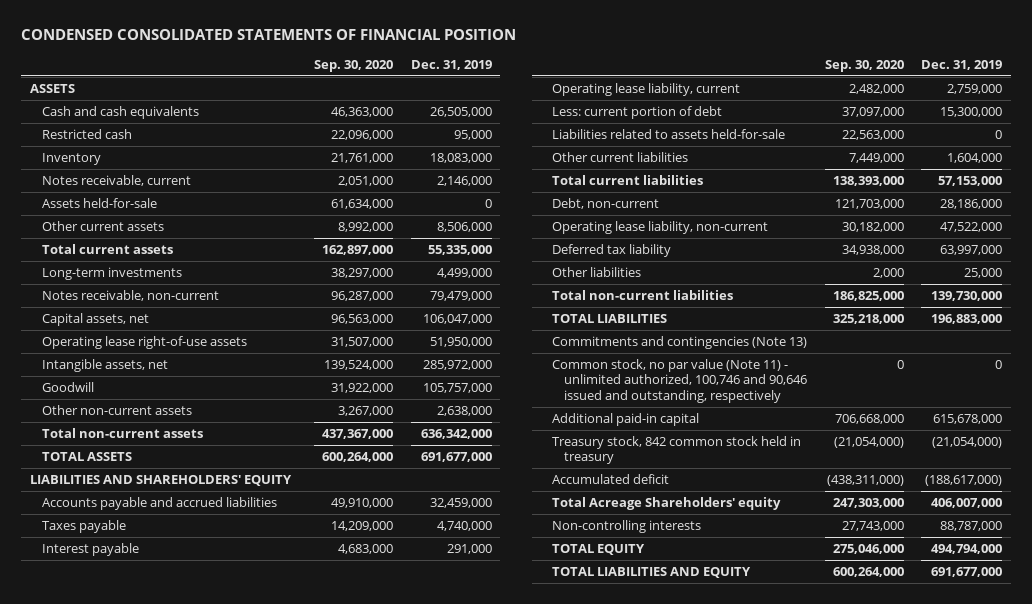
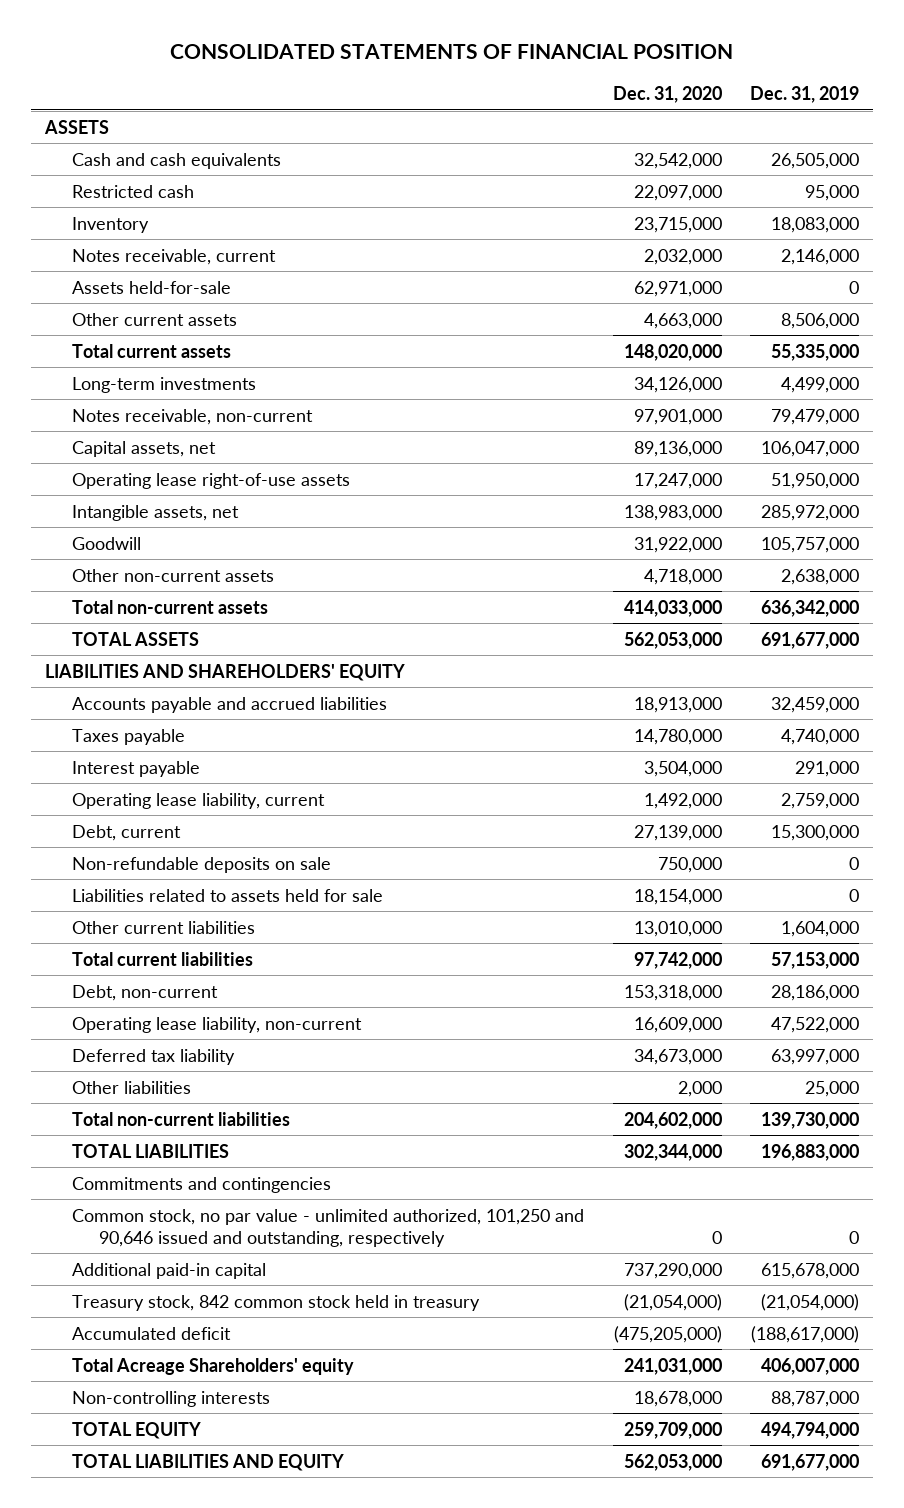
- CONDENSED CONSOLIDATED STATEMENTS OF FINANCIAL POSITION
+ CONSOLIDATED STATEMENTS OF FINANCIAL POSITION
- | Sep. 30, 2020 | Dec. 31, 2019
+ | Dec. 31, 2020 | Dec. 31, 2019
- Less: current portion of debt | 37,097,000 | 15,300,000
- Liabilities related to assets held-for-sale | 22,563,000 | 0
+ Debt, current | 27,139,000 | 15,300,000
+ Non-refundable deposits on sale | 750,000 | 0
+ Liabilities related to assets held for sale | 18,154,000 | 0
- Commitments and contingencies (Note 13)
- Common stock, no par value (Note 11) - unlimited authorized, 100,746 and 90,646 issued and outstanding, respectively | 0 | 0
+ Commitments and contingencies
+ Common stock, no par value - unlimited authorized, 101,250 and 90,646 issued and outstanding, respectively | 0 | 0

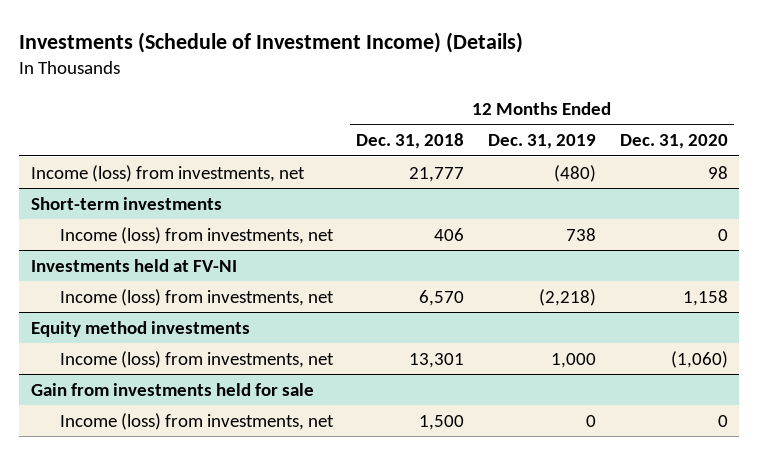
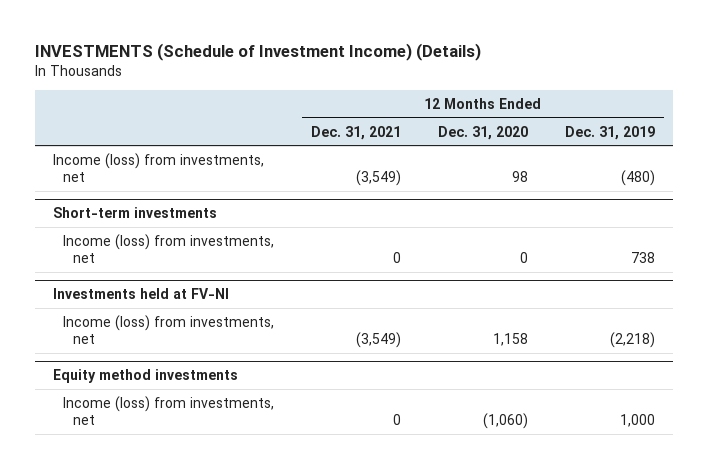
- Investments (Schedule of Investment Income) (Details)
+ INVESTMENTS (Schedule of Investment Income) (Details)
- | 12 Months Ended Dec. 31, 2018 | 12 Months Ended Dec. 31, 2019 | 12 Months Ended Dec. 31, 2020
+ | 12 Months Ended Dec. 31, 2021 | 12 Months Ended Dec. 31, 2020 | 12 Months Ended Dec. 31, 2019
- Gain from investments held for sale
- Income (loss) from investments, net | 1,500 | 0 | 0

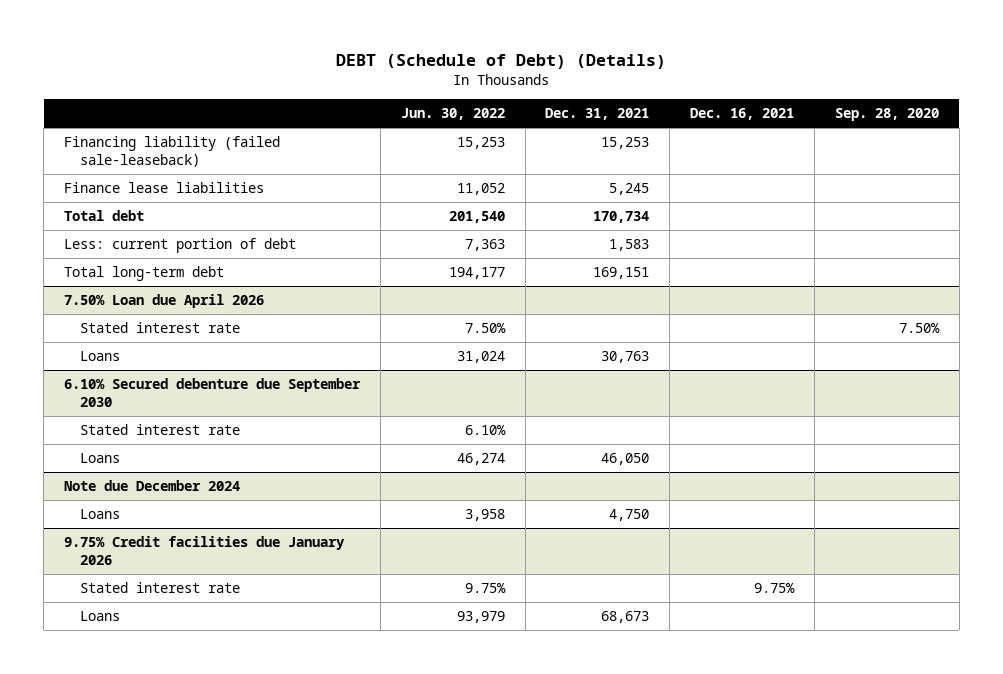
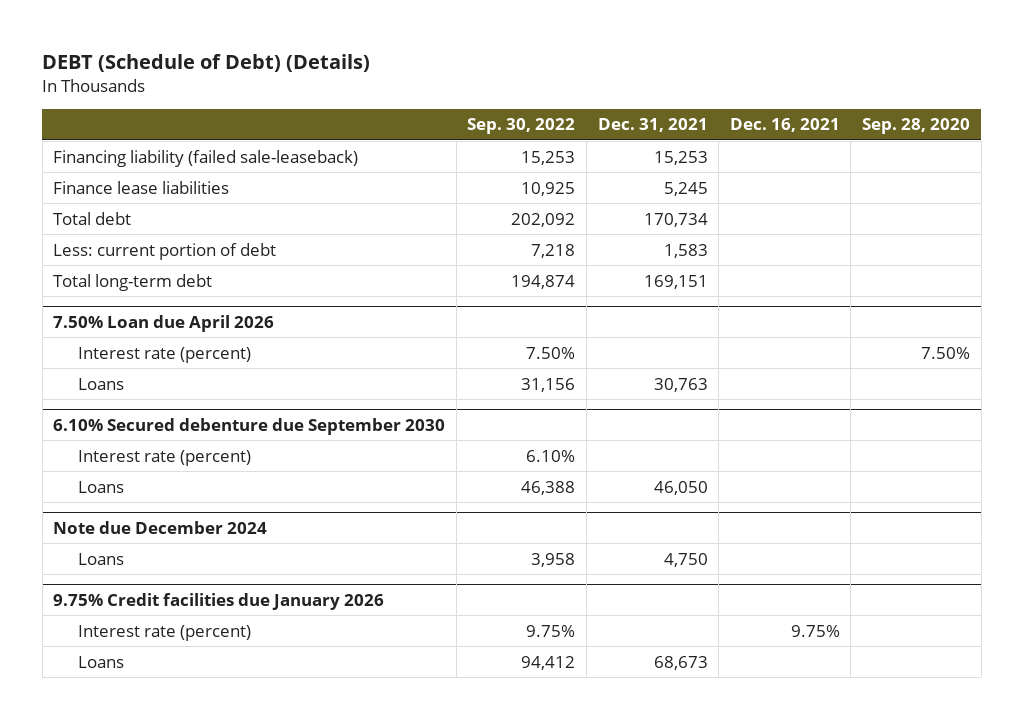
- | Jun. 30, 2022 | Dec. 31, 2021 | Dec. 16, 2021 | Sep. 28, 2020
+ | Sep. 30, 2022 | Dec. 31, 2021 | Dec. 16, 2021 | Sep. 28, 2020
@ 7.50% Loan due April 2026
- Stated interest rate | 7.50% | | | 7.50%
+ Interest rate (percent) | 7.50% | | | 7.50%
@ 6.10% Secured debenture due September 2030
- Stated interest rate | 6.10% | | |
+ Interest rate (percent) | 6.10% | | |
@ 9.75% Credit facilities due January 2026
- Stated interest rate | 9.75% | | 9.75% |
+ Interest rate (percent) | 9.75% | | 9.75% |

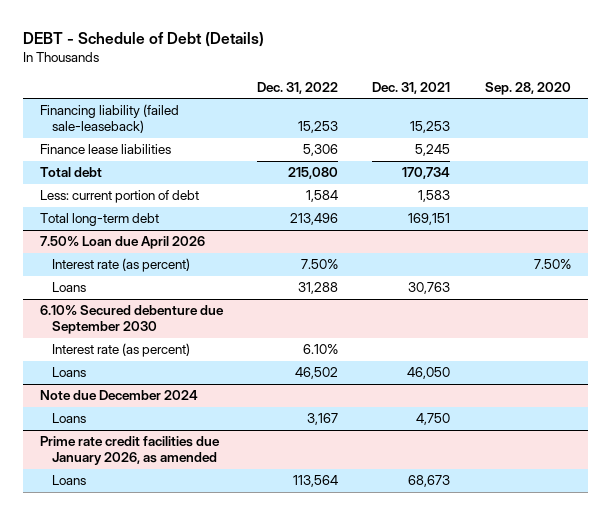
- DEBT (Schedule of Debt) (Details)
+ DEBT - Schedule of Debt (Details)
- | Sep. 30, 2022 | Dec. 31, 2021 | Dec. 16, 2021 | Sep. 28, 2020
+ | Dec. 31, 2022 | Dec. 31, 2021 | Sep. 28, 2020
@ 7.50% Loan due April 2026
- Interest rate (percent) | 7.50% | | | 7.50%
+ Interest rate (as percent) | 7.50% | | 7.50%
@ 6.10% Secured debenture due September 2030
- Interest rate (percent) | 6.10% | | |
+ Interest rate (as percent) | 6.10% | |
- 9.75% Credit facilities due January 2026
- Interest rate (percent) | 9.75% | | 9.75% |
+ Prime rate credit facilities due January 2026, as amended

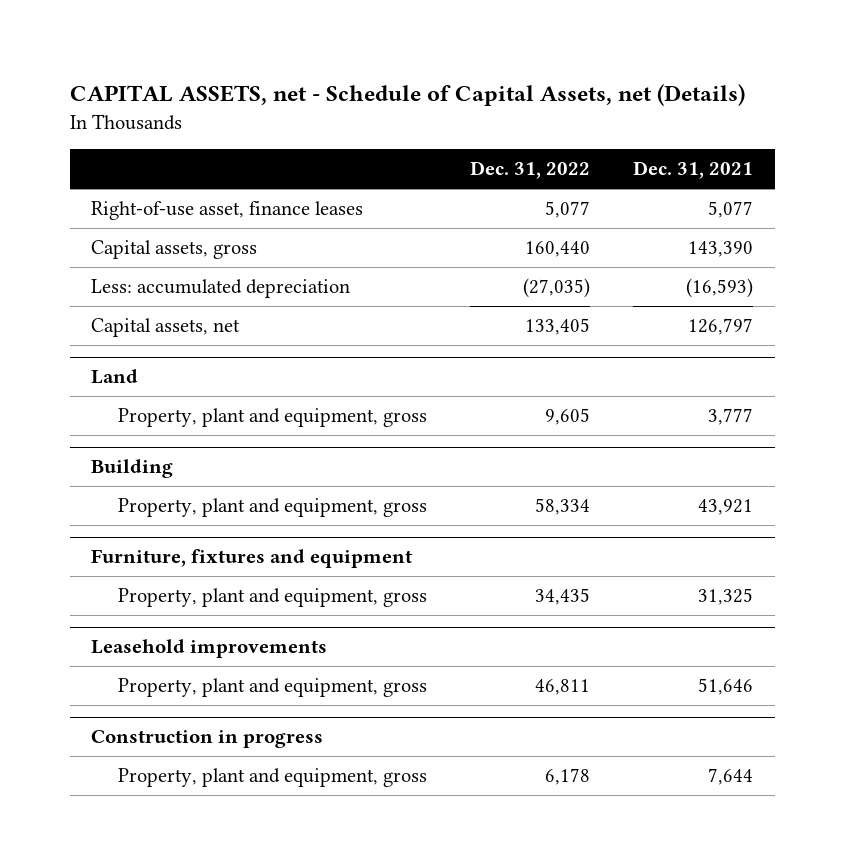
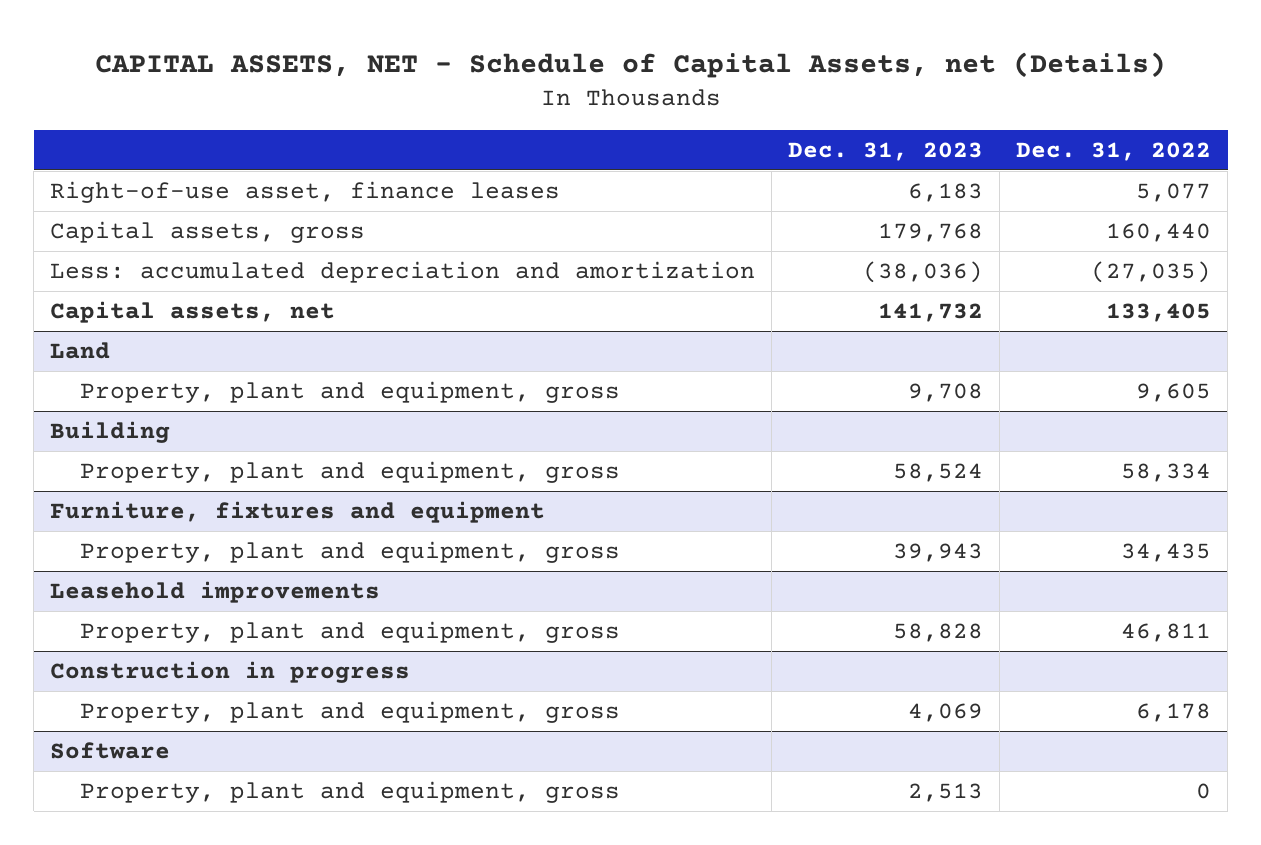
- CAPITAL ASSETS, net - Schedule of Capital Assets, net (Details)
+ CAPITAL ASSETS, NET - Schedule of Capital Assets, net (Details)
- | Dec. 31, 2022 | Dec. 31, 2021
+ | Dec. 31, 2023 | Dec. 31, 2022
- Less: accumulated depreciation | (27,035) | (16,593)
+ Less: accumulated depreciation and amortization | (38,036) | (27,035)
+ Software
+ Property, plant and equipment, gross | 2,513 | 0

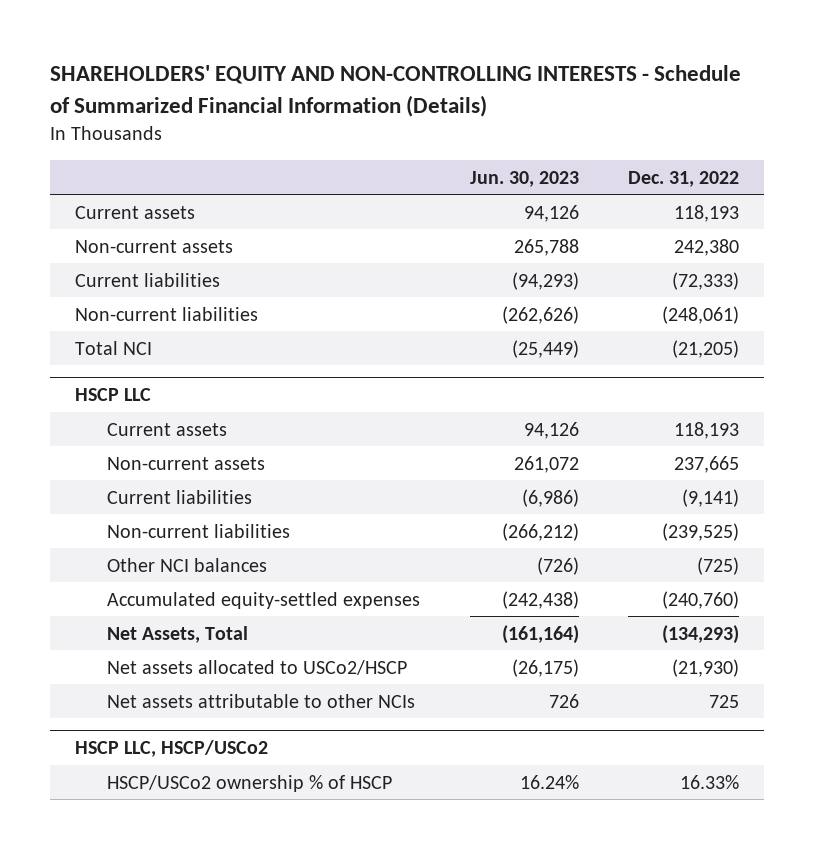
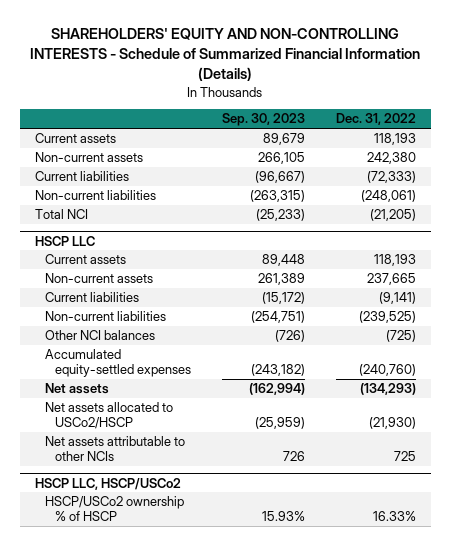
- | Jun. 30, 2023 | Dec. 31, 2022
+ | Sep. 30, 2023 | Dec. 31, 2022
@ HSCP LLC
- Net Assets, Total | (161,164) | (134,293)
+ Net assets | (162,994) | (134,293)

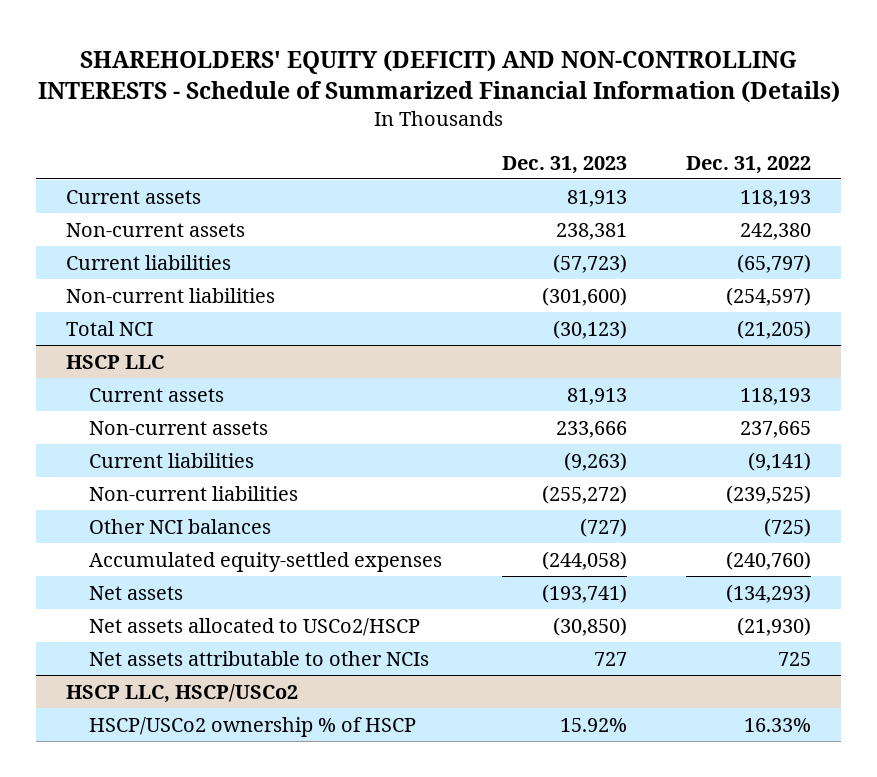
- SHAREHOLDERS' EQUITY AND NON-CONTROLLING INTERESTS - Schedule of Summarized Financial Information (Details)
+ SHAREHOLDERS' EQUITY (DEFICIT) AND NON-CONTROLLING INTERESTS - Schedule of Summarized Financial Information (Details)
- | Sep. 30, 2023 | Dec. 31, 2022
+ | Dec. 31, 2023 | Dec. 31, 2022
- Current liabilities | (96,667) | (72,333)
- Non-current liabilities | (263,315) | (248,061)
+ Current liabilities | (57,723) | (65,797)
+ Non-current liabilities | (301,600) | (254,597)

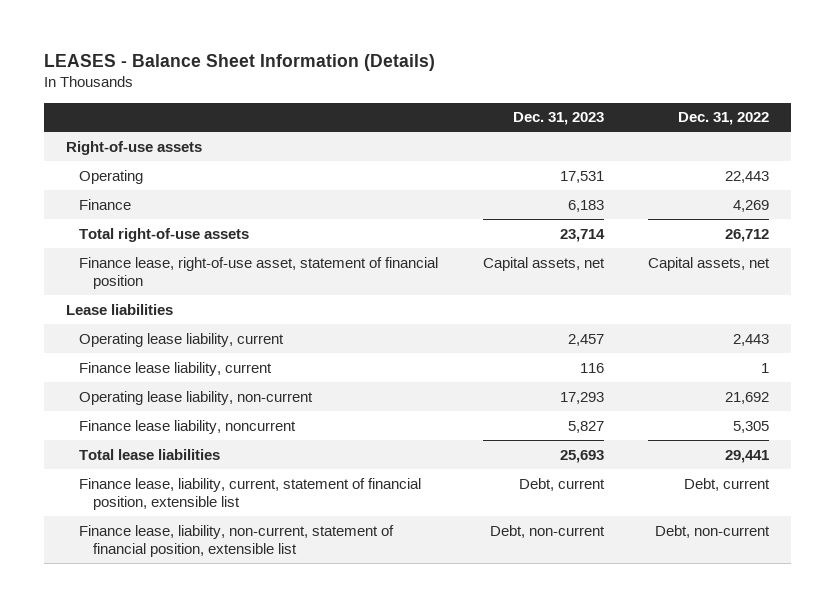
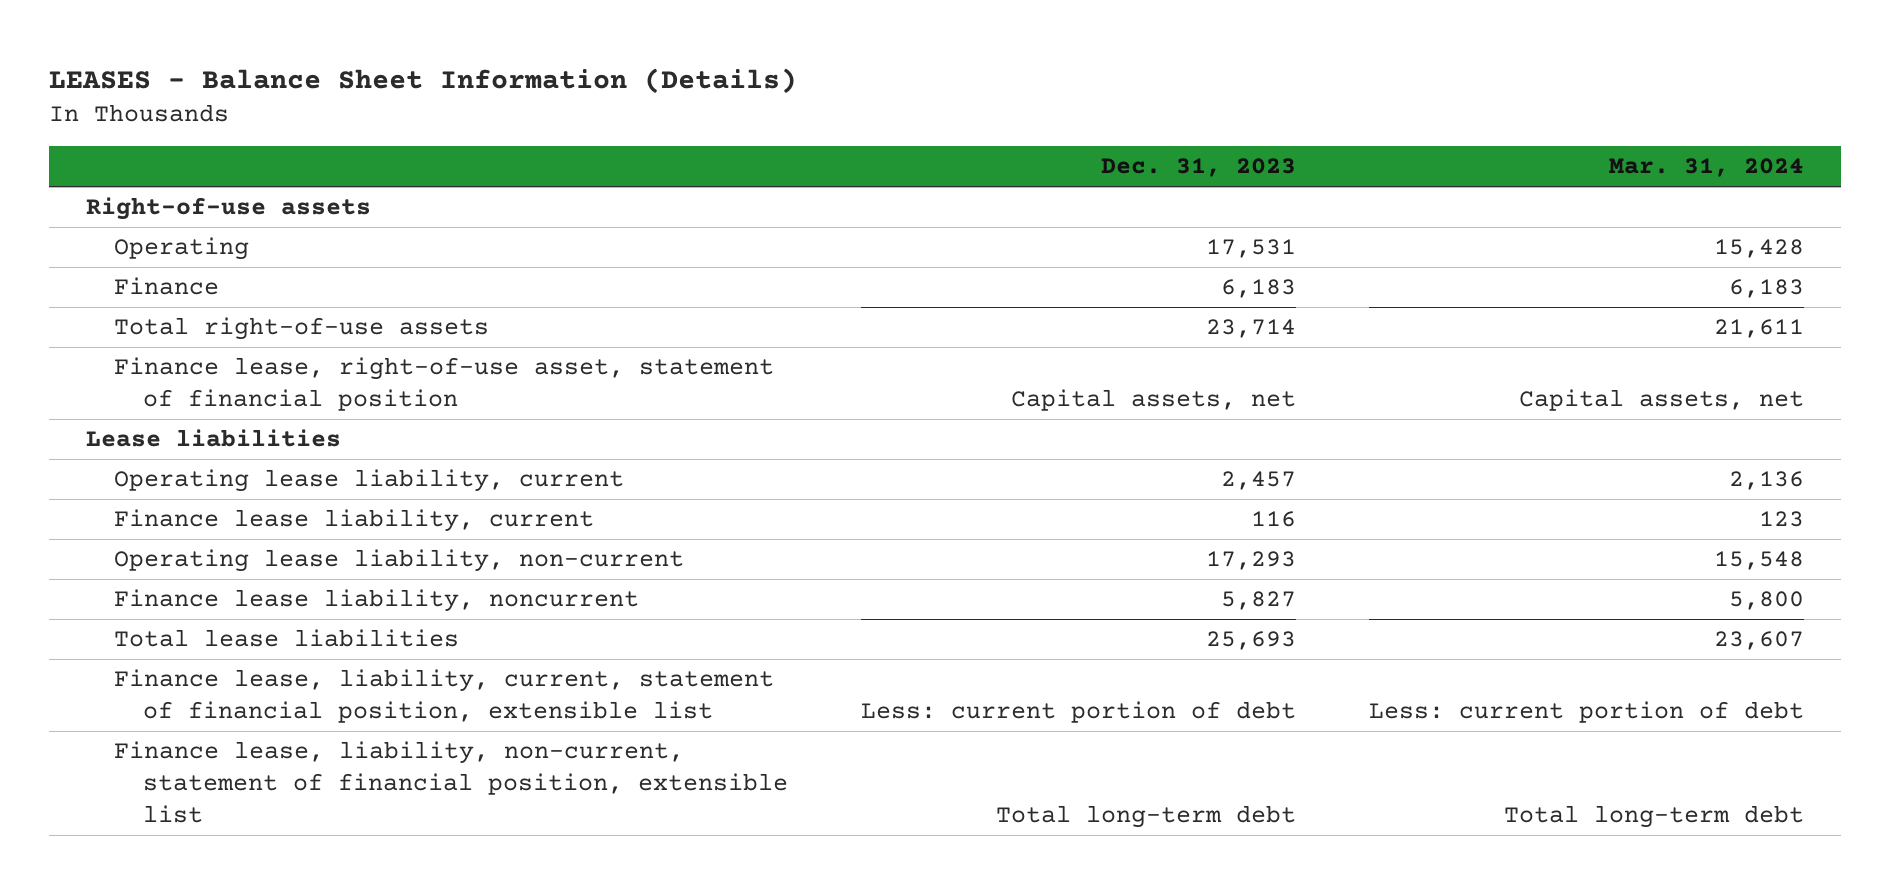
- | Dec. 31, 2023 | Dec. 31, 2022
+ | Dec. 31, 2023 | Mar. 31, 2024
- Finance lease, liability, current, statement of financial position, extensible list | Debt, current | Debt, current
- Finance lease, liability, non-current, statement of financial position, extensible list | Debt, non-current | Debt, non-current
+ Finance lease, liability, current, statement of financial position, extensible list | Less: current portion of debt | Less: current portion of debt
+ Finance lease, liability, non-current, statement of financial position, extensible list | Total long-term debt | Total long-term debt

